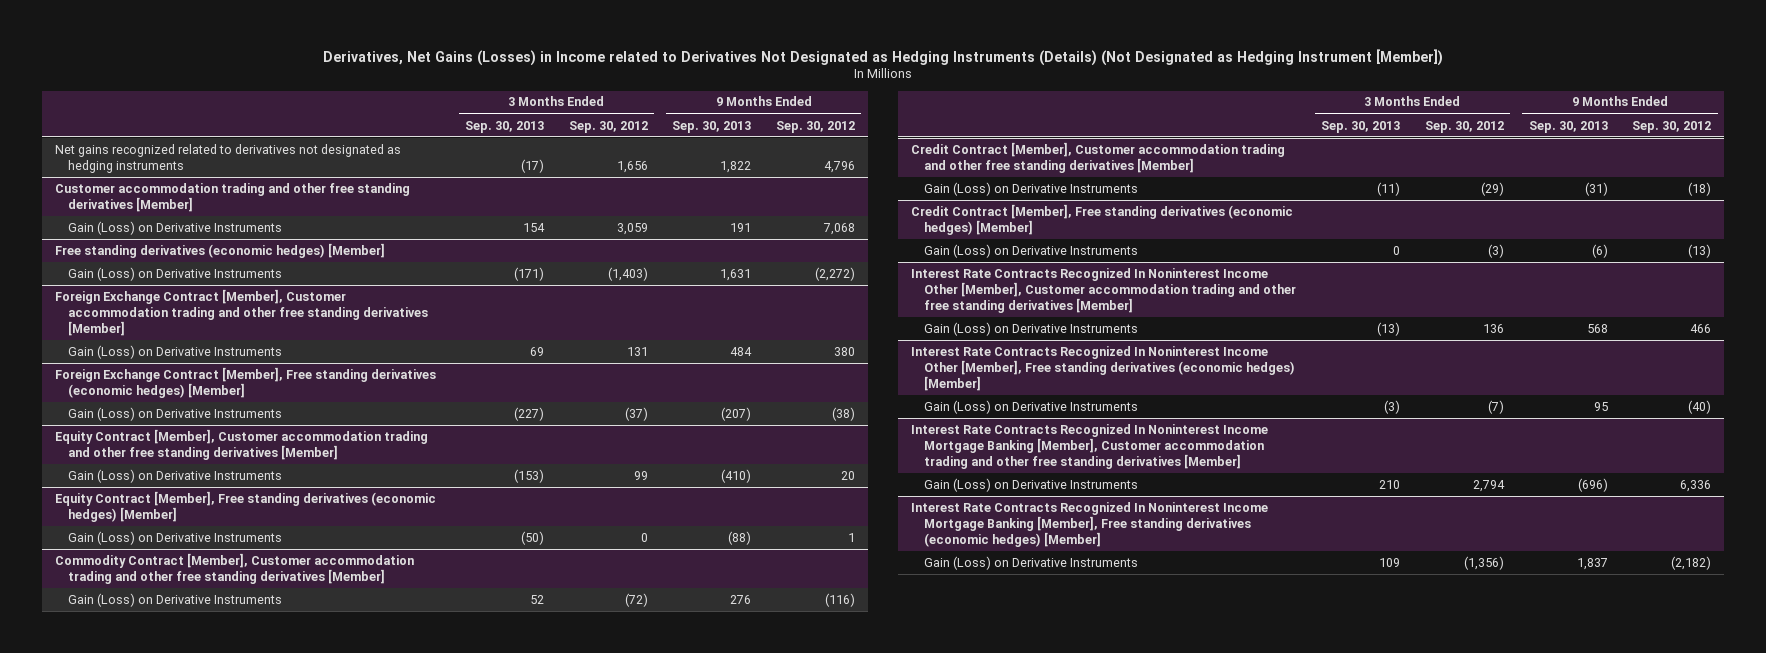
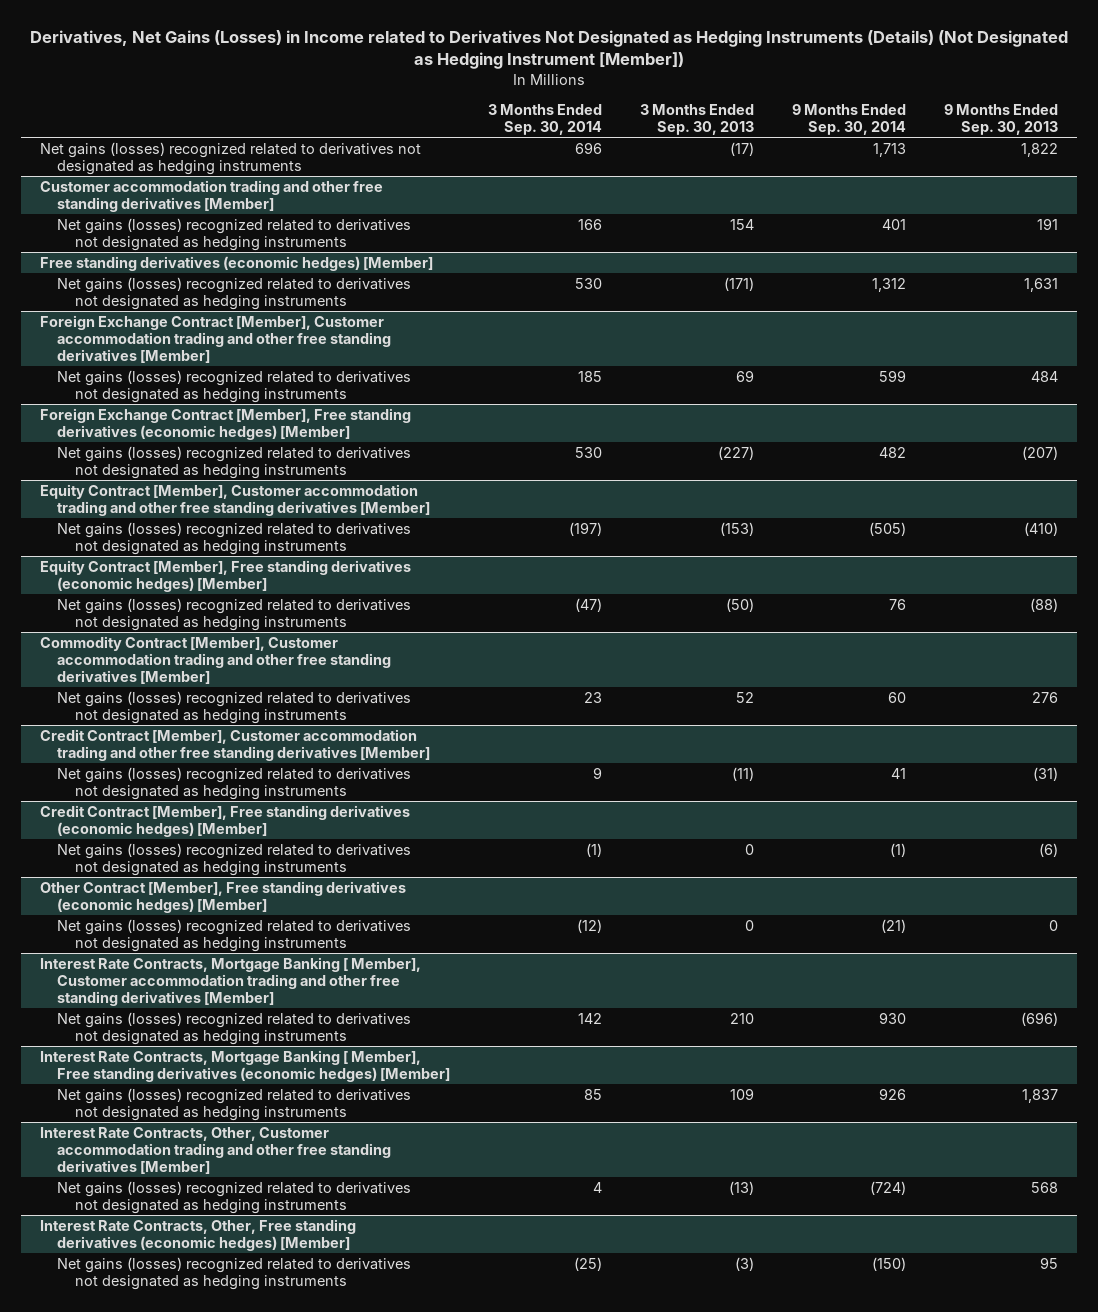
- | 3 Months Ended Sep. 30, 2013 | 3 Months Ended Sep. 30, 2012 | 9 Months Ended Sep. 30, 2013 | 9 Months Ended Sep. 30, 2012
+ | 3 Months Ended Sep. 30, 2014 | 3 Months Ended Sep. 30, 2013 | 9 Months Ended Sep. 30, 2014 | 9 Months Ended Sep. 30, 2013
- Net gains recognized related to derivatives not designated as hedging instruments | (17) | 1,656 | 1,822 | 4,796
+ Net gains (losses) recognized related to derivatives not designated as hedging instruments | 696 | (17) | 1,713 | 1,822
@ Customer accommodation trading and other free standing derivatives [Member]
- Gain (Loss) on Derivative Instruments | 154 | 3,059 | 191 | 7,068
+ Net gains (losses) recognized related to derivatives not designated as hedging instruments | 166 | 154 | 401 | 191
@ Free standing derivatives (economic hedges) [Member]
- Gain (Loss) on Derivative Instruments | (171) | (1,403) | 1,631 | (2,272)
+ Net gains (losses) recognized related to derivatives not designated as hedging instruments | 530 | (171) | 1,312 | 1,631
@ Foreign Exchange Contract [Member], Customer accommodation trading and other free standing derivatives [Member]
- Gain (Loss) on Derivative Instruments | 69 | 131 | 484 | 380
+ Net gains (losses) recognized related to derivatives not designated as hedging instruments | 185 | 69 | 599 | 484
@ Foreign Exchange Contract [Member], Free standing derivatives (economic hedges) [Member]
- Gain (Loss) on Derivative Instruments | (227) | (37) | (207) | (38)
+ Net gains (losses) recognized related to derivatives not designated as hedging instruments | 530 | (227) | 482 | (207)
@ Equity Contract [Member], Customer accommodation trading and other free standing derivatives [Member]
- Gain (Loss) on Derivative Instruments | (153) | 99 | (410) | 20
+ Net gains (losses) recognized related to derivatives not designated as hedging instruments | (197) | (153) | (505) | (410)
@ Equity Contract [Member], Free standing derivatives (economic hedges) [Member]
- Gain (Loss) on Derivative Instruments | (50) | 0 | (88) | 1
+ Net gains (losses) recognized related to derivatives not designated as hedging instruments | (47) | (50) | 76 | (88)
@ Commodity Contract [Member], Customer accommodation trading and other free standing derivatives [Member]
- Gain (Loss) on Derivative Instruments | 52 | (72) | 276 | (116)
+ Net gains (losses) recognized related to derivatives not designated as hedging instruments | 23 | 52 | 60 | 276
@ Credit Contract [Member], Customer accommodation trading and other free standing derivatives [Member]
- Gain (Loss) on Derivative Instruments | (11) | (29) | (31) | (18)
+ Net gains (losses) recognized related to derivatives not designated as hedging instruments | 9 | (11) | 41 | (31)
@ Credit Contract [Member], Free standing derivatives (economic hedges) [Member]
- Gain (Loss) on Derivative Instruments | 0 | (3) | (6) | (13)
- Interest Rate Contracts Recognized In Noninterest Income Other [Member], Customer accommodation trading and other free standing derivatives [Member]
- Gain (Loss) on Derivative Instruments | (13) | 136 | 568 | 466
- Interest Rate Contracts Recognized In Noninterest Income Other [Member], Free standing derivatives (economic hedges) [Member]
- Gain (Loss) on Derivative Instruments | (3) | (7) | 95 | (40)
- Interest Rate Contracts Recognized In Noninterest Income Mortgage Banking [Member], Customer accommodation trading and other free standing derivatives [Member]
- Gain (Loss) on Derivative Instruments | 210 | 2,794 | (696) | 6,336
- Interest Rate Contracts Recognized In Noninterest Income Mortgage Banking [Member], Free standing derivatives (economic hedges) [Member]
- Gain (Loss) on Derivative Instruments | 109 | (1,356) | 1,837 | (2,182)
@ Credit Contract [Member], Free standing derivatives (economic hedges) [Member]
+ Net gains (losses) recognized related to derivatives not designated as hedging instruments | (1) | 0 | (1) | (6)
+ Other Contract [Member], Free standing derivatives (economic hedges) [Member]
+ Net gains (losses) recognized related to derivatives not designated as hedging instruments | (12) | 0 | (21) | 0
+ Interest Rate Contracts, Mortgage Banking [ Member], Customer accommodation trading and other free standing derivatives [Member]
+ Net gains (losses) recognized related to derivatives not designated as hedging instruments | 142 | 210 | 930 | (696)
+ Interest Rate Contracts, Mortgage Banking [ Member], Free standing derivatives (economic hedges) [Member]
+ Net gains (losses) recognized related to derivatives not designated as hedging instruments | 85 | 109 | 926 | 1,837
+ Interest Rate Contracts, Other, Customer accommodation trading and other free standing derivatives [Member]
+ Net gains (losses) recognized related to derivatives not designated as hedging instruments | 4 | (13) | (724) | 568
+ Interest Rate Contracts, Other, Free standing derivatives (economic hedges) [Member]
+ Net gains (losses) recognized related to derivatives not designated as hedging instruments | (25) | (3) | (150) | 95

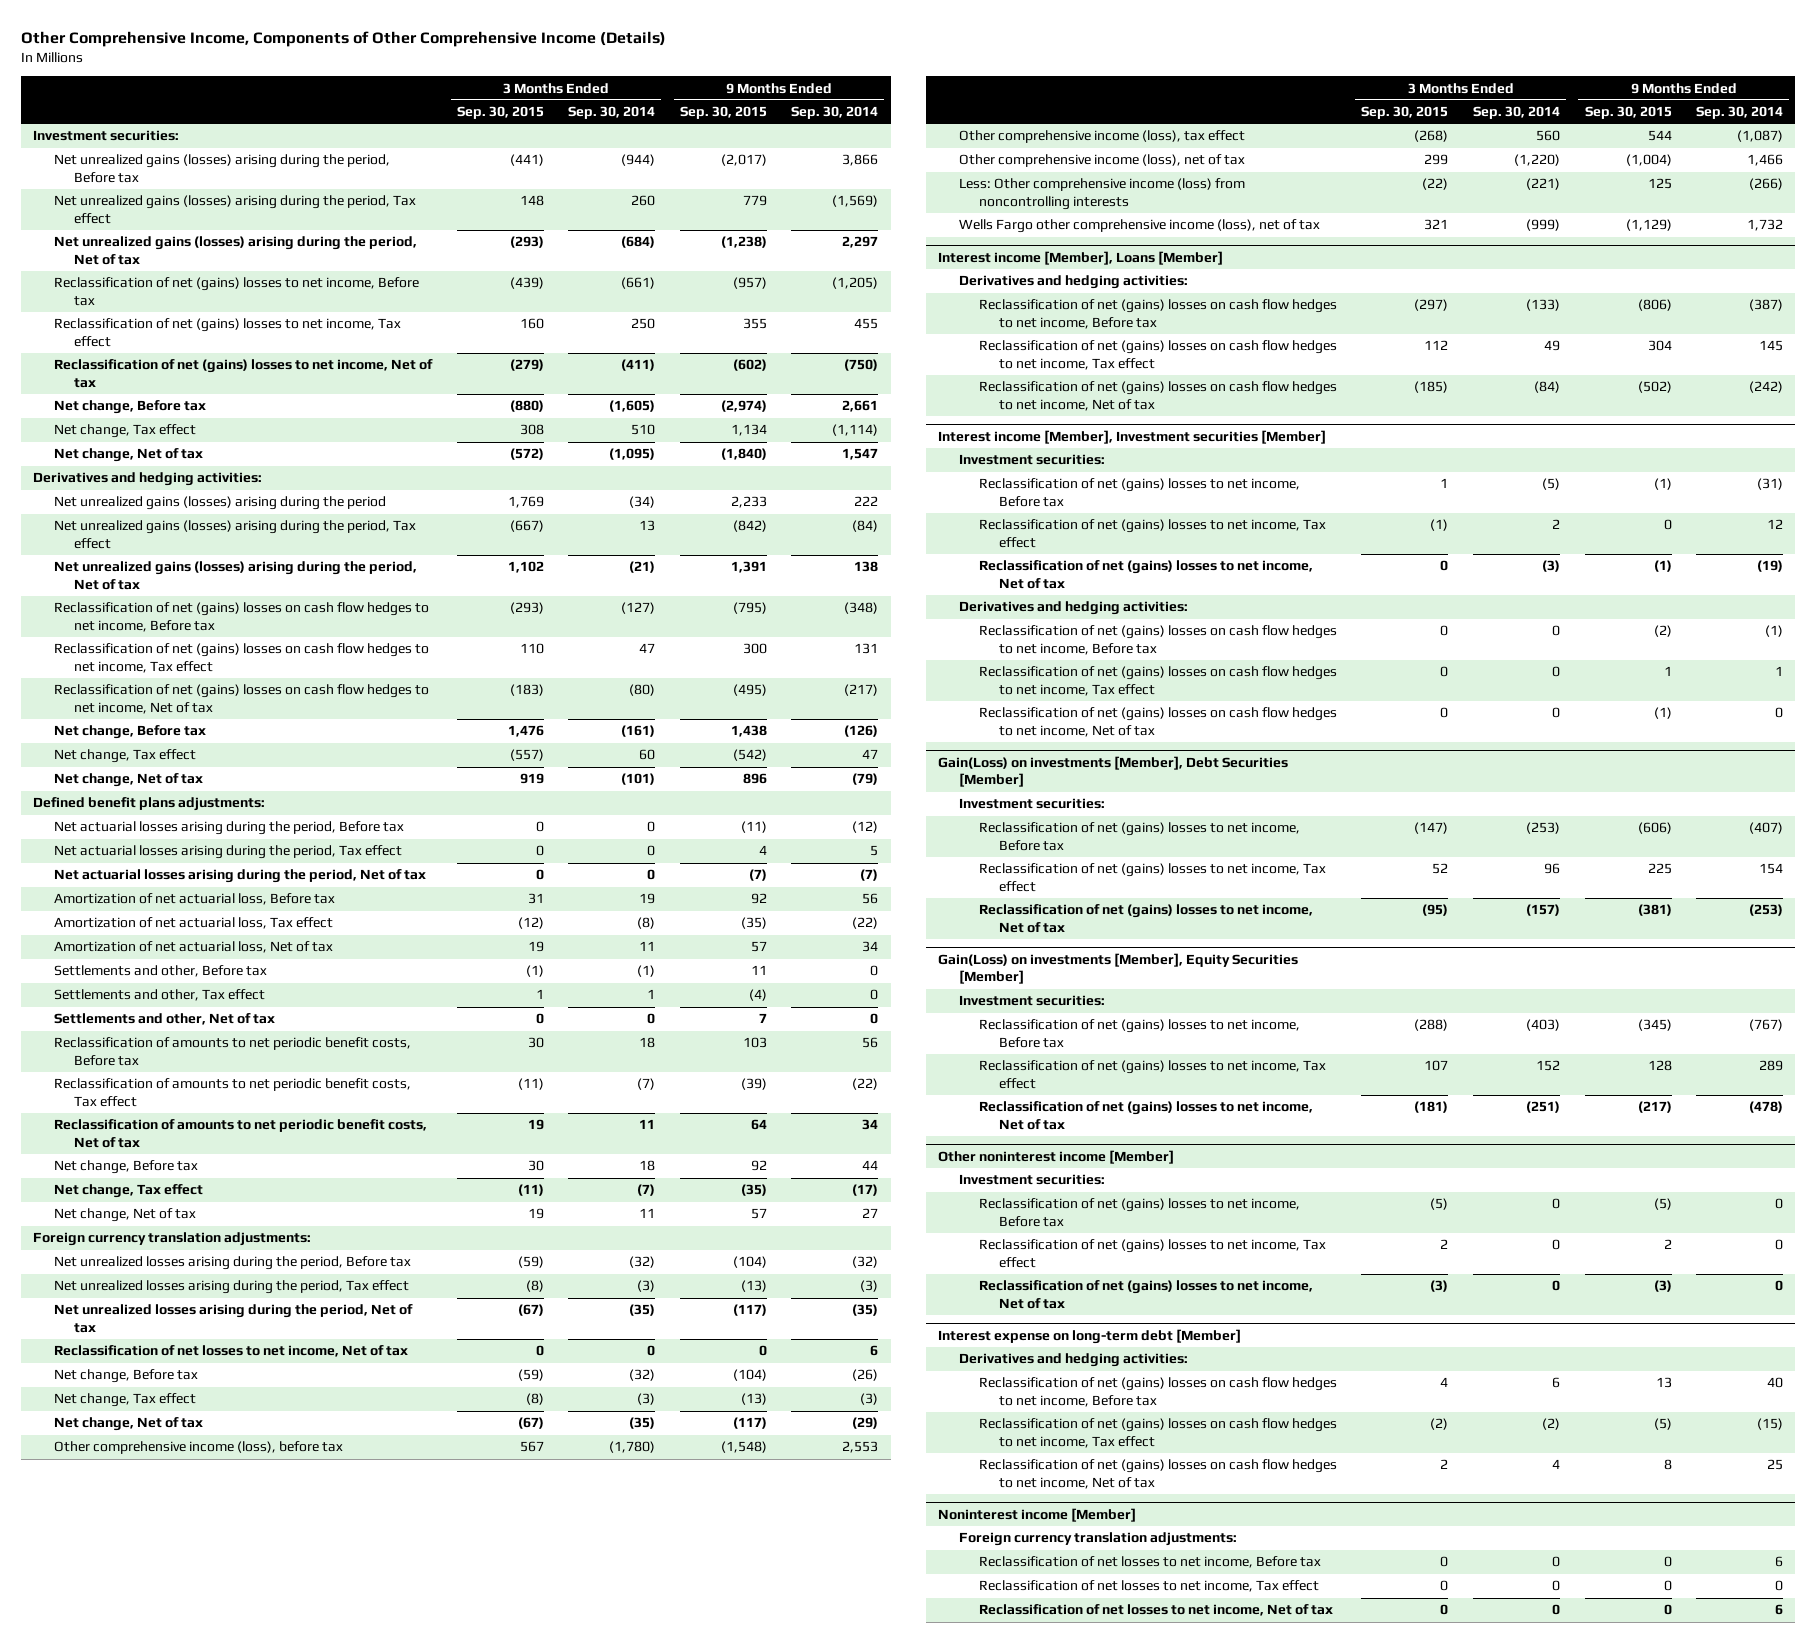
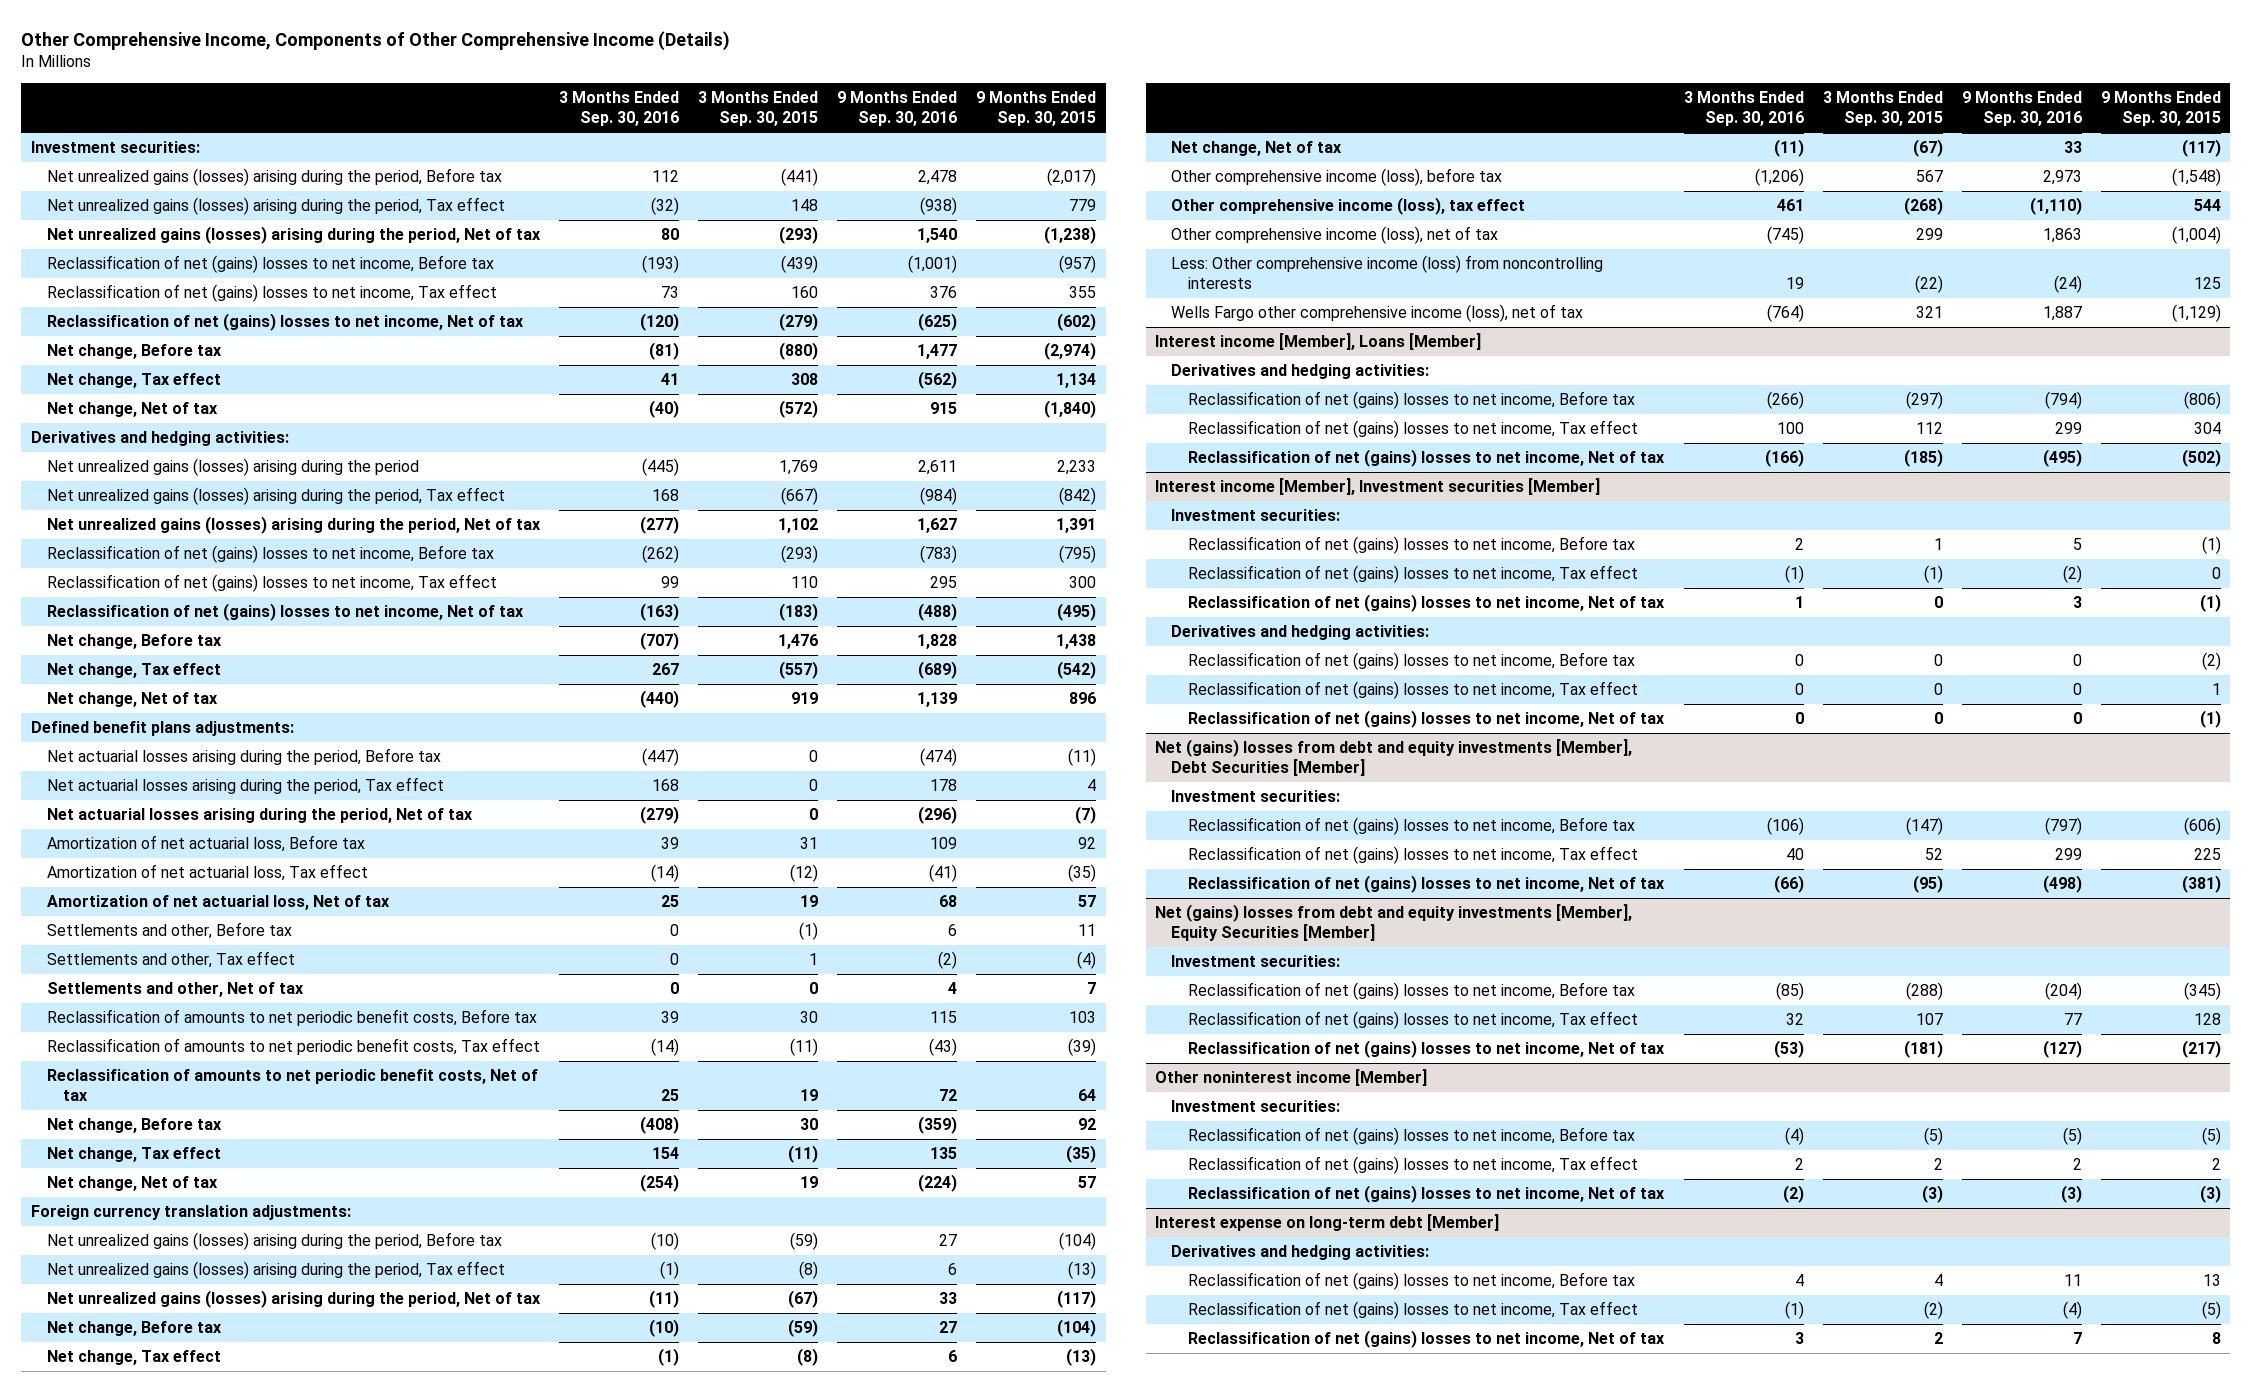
- | 3 Months Ended Sep. 30, 2015 | 3 Months Ended Sep. 30, 2014 | 9 Months Ended Sep. 30, 2015 | 9 Months Ended Sep. 30, 2014
+ | 3 Months Ended Sep. 30, 2016 | 3 Months Ended Sep. 30, 2015 | 9 Months Ended Sep. 30, 2016 | 9 Months Ended Sep. 30, 2015
- Reclassification of net (gains) losses on cash flow hedges to net income, Before tax | (293) | (127) | (795) | (348)
- Reclassification of net (gains) losses on cash flow hedges to net income, Tax effect | 110 | 47 | 300 | 131
- Reclassification of net (gains) losses on cash flow hedges to net income, Net of tax | (183) | (80) | (495) | (217)
+ Reclassification of net (gains) losses to net income, Before tax | (262) | (293) | (783) | (795)
+ Reclassification of net (gains) losses to net income, Tax effect | 99 | 110 | 295 | 300
+ Reclassification of net (gains) losses to net income, Net of tax | (163) | (183) | (488) | (495)
- Net unrealized losses arising during the period, Before tax | (59) | (32) | (104) | (32)
- Net unrealized losses arising during the period, Tax effect | (8) | (3) | (13) | (3)
- Net unrealized losses arising during the period, Net of tax | (67) | (35) | (117) | (35)
- Reclassification of net losses to net income, Net of tax | 0 | 0 | 0 | 6
+ Net unrealized gains (losses) arising during the period, Before tax | (10) | (59) | 27 | (104)
+ Net unrealized gains (losses) arising during the period, Tax effect | (1) | (8) | 6 | (13)
+ Net unrealized gains (losses) arising during the period, Net of tax | (11) | (67) | 33 | (117)
@ Interest income [Member], Loans [Member]
- Reclassification of net (gains) losses on cash flow hedges to net income, Before tax | (297) | (133) | (806) | (387)
- Reclassification of net (gains) losses on cash flow hedges to net income, Tax effect | 112 | 49 | 304 | 145
- Reclassification of net (gains) losses on cash flow hedges to net income, Net of tax | (185) | (84) | (502) | (242)
+ Reclassification of net (gains) losses to net income, Before tax | (266) | (297) | (794) | (806)
+ Reclassification of net (gains) losses to net income, Tax effect | 100 | 112 | 299 | 304
+ Reclassification of net (gains) losses to net income, Net of tax | (166) | (185) | (495) | (502)
@ Interest income [Member], Investment securities [Member]
- Reclassification of net (gains) losses on cash flow hedges to net income, Before tax | 0 | 0 | (2) | (1)
- Reclassification of net (gains) losses on cash flow hedges to net income, Tax effect | 0 | 0 | 1 | 1
- Reclassification of net (gains) losses on cash flow hedges to net income, Net of tax | 0 | 0 | (1) | 0
- Gain(Loss) on investments [Member], Debt Securities [Member]
@ Interest income [Member], Investment securities [Member]
+ Reclassification of net (gains) losses to net income, Before tax | 0 | 0 | 0 | (2)
+ Reclassification of net (gains) losses to net income, Tax effect | 0 | 0 | 0 | 1
+ Reclassification of net (gains) losses to net income, Net of tax | 0 | 0 | 0 | (1)
+ Net (gains) losses from debt and equity investments [Member], Debt Securities [Member]
- Gain(Loss) on investments [Member], Equity Securities [Member]
+ Net (gains) losses from debt and equity investments [Member], Equity Securities [Member]
@ Interest expense on long-term debt [Member]
- Reclassification of net (gains) losses on cash flow hedges to net income, Before tax | 4 | 6 | 13 | 40
- Reclassification of net (gains) losses on cash flow hedges to net income, Tax effect | (2) | (2) | (5) | (15)
- Reclassification of net (gains) losses on cash flow hedges to net income, Net of tax | 2 | 4 | 8 | 25
- Noninterest income [Member]
- Foreign currency translation adjustments:
- Reclassification of net losses to net income, Before tax | 0 | 0 | 0 | 6
- Reclassification of net losses to net income, Tax effect | 0 | 0 | 0 | 0
- Reclassification of net losses to net income, Net of tax | 0 | 0 | 0 | 6
@ Interest expense on long-term debt [Member]
+ Reclassification of net (gains) losses to net income, Before tax | 4 | 4 | 11 | 13
+ Reclassification of net (gains) losses to net income, Tax effect | (1) | (2) | (4) | (5)
+ Reclassification of net (gains) losses to net income, Net of tax | 3 | 2 | 7 | 8

